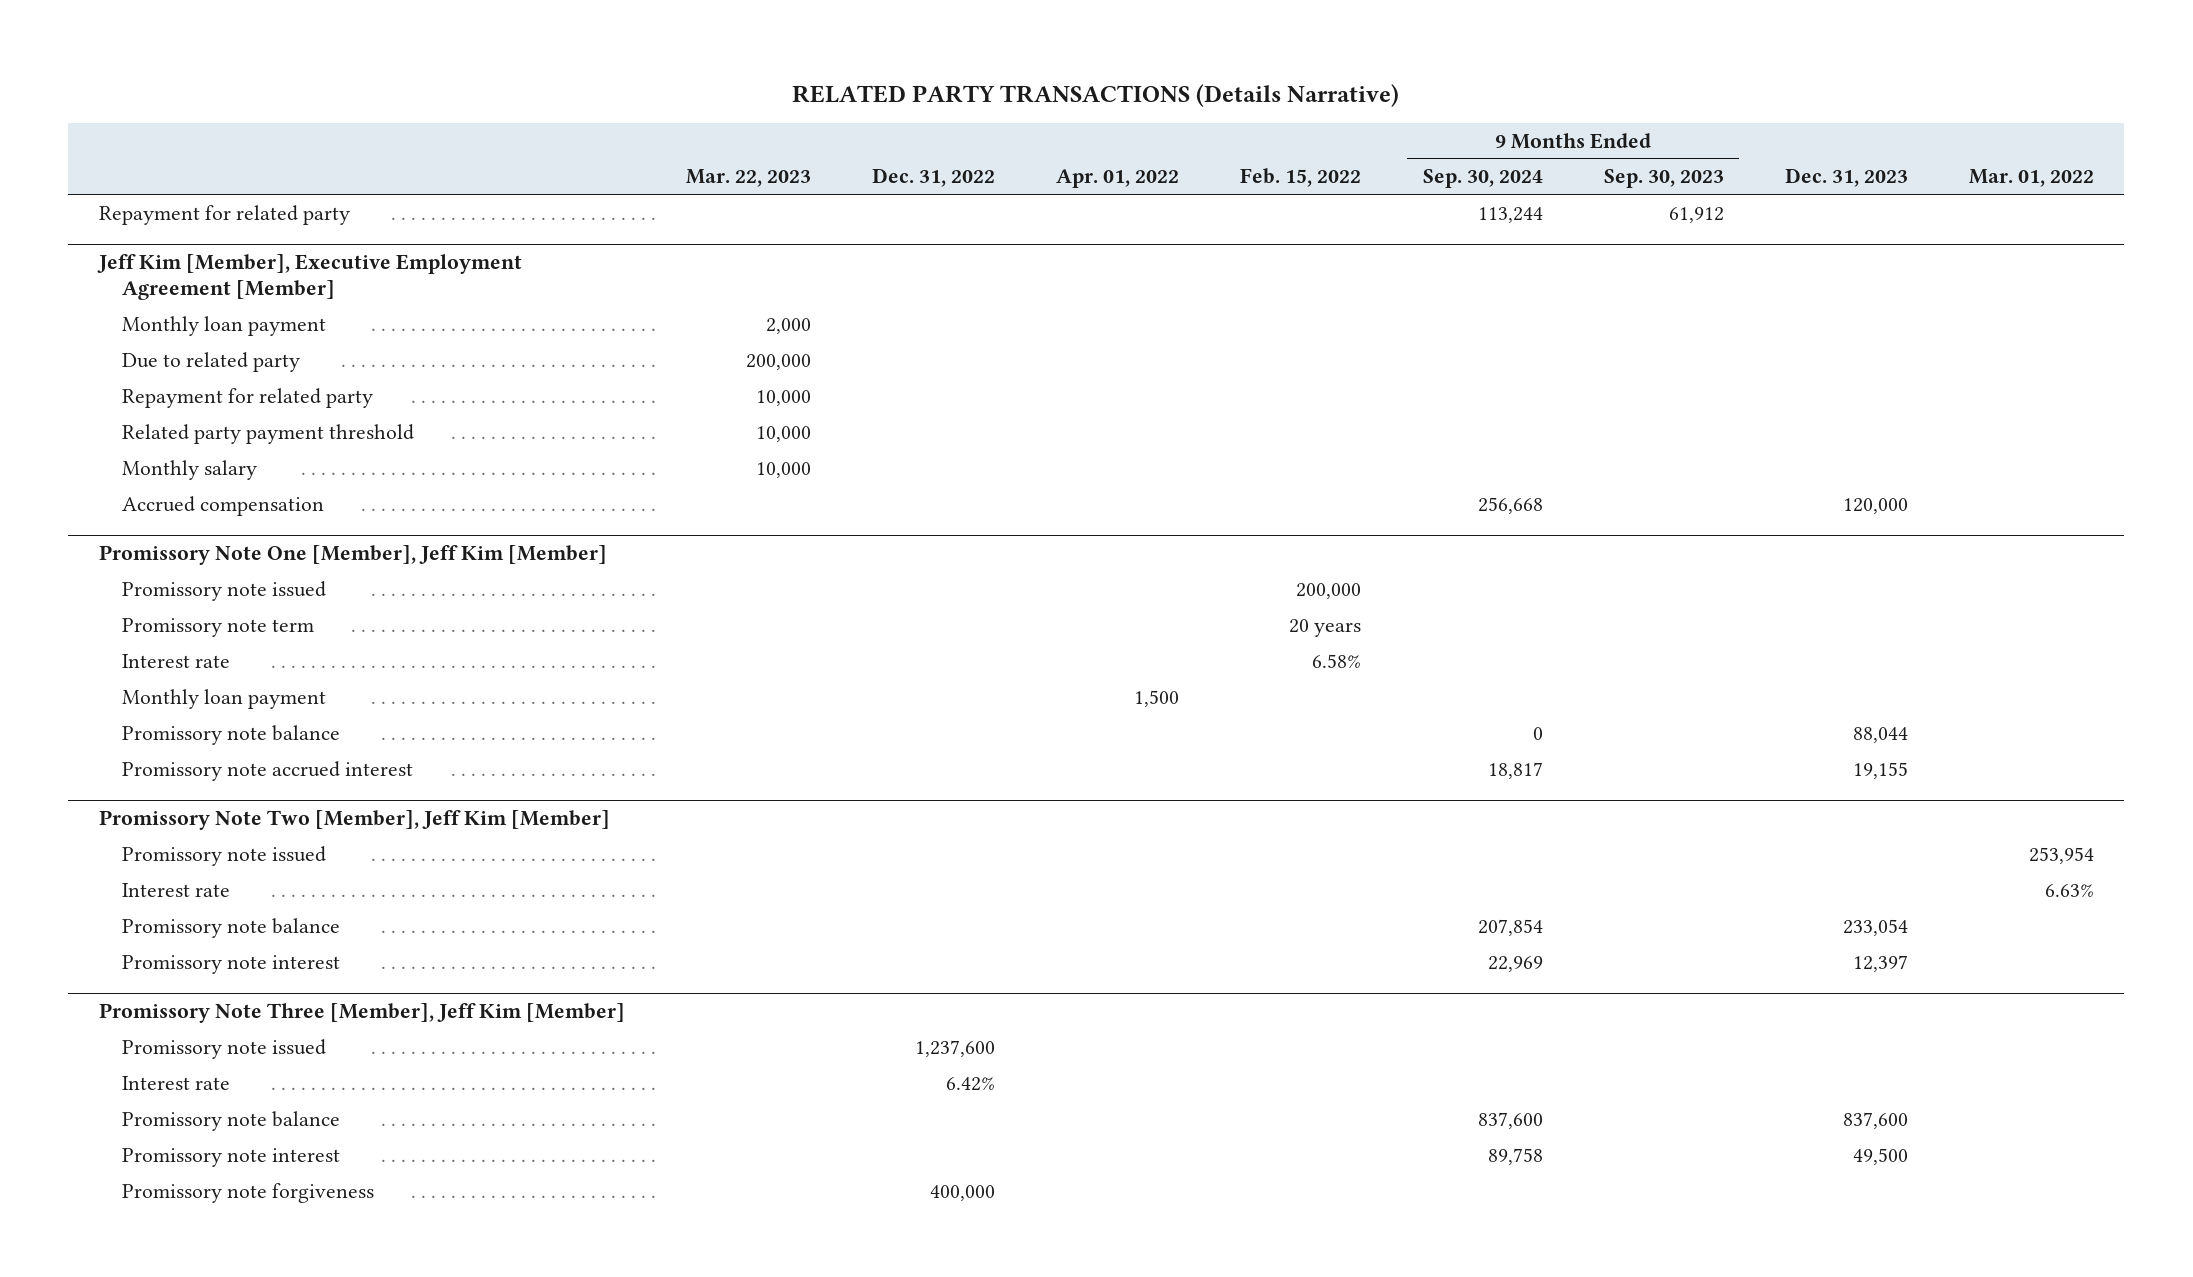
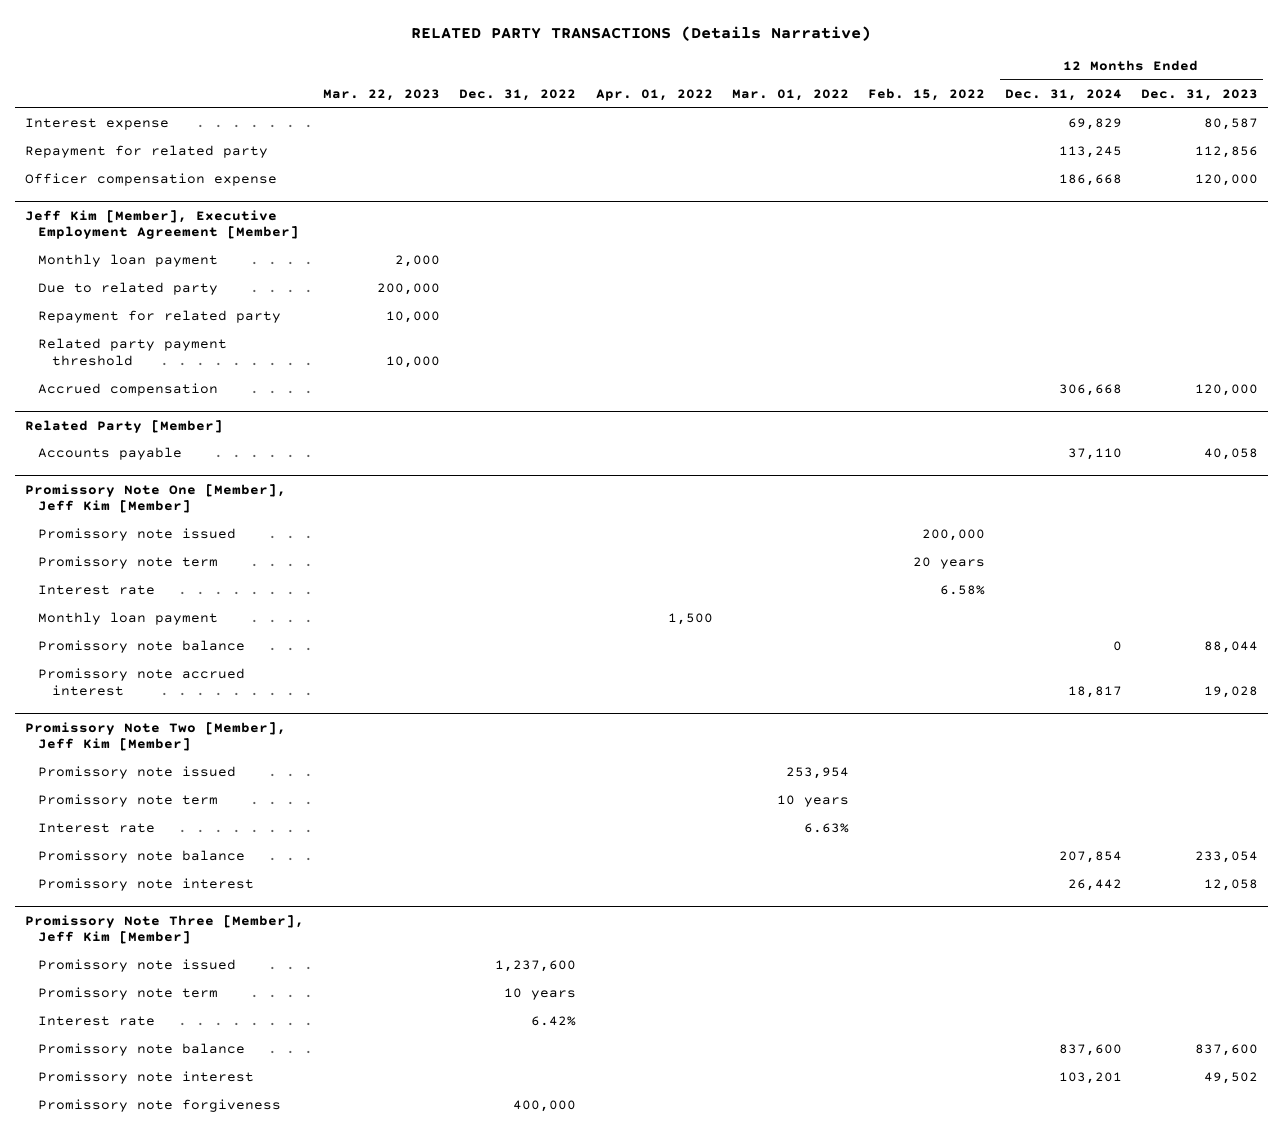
- | Mar. 22, 2023 | Dec. 31, 2022 | Apr. 01, 2022 | Feb. 15, 2022 | 9 Months Ended Sep. 30, 2024 | 9 Months Ended Sep. 30, 2023 | Dec. 31, 2023 | Mar. 01, 2022
+ | Mar. 22, 2023 | Dec. 31, 2022 | Apr. 01, 2022 | Mar. 01, 2022 | Feb. 15, 2022 | 12 Months Ended Dec. 31, 2024 | 12 Months Ended Dec. 31, 2023
+ Interest expense | | | | | | 69,829 | 80,587
+ Officer compensation expense | | | | | | 186,668 | 120,000
@ Jeff Kim [Member], Executive Employment Agreement [Member]
- Monthly salary | 10,000 | | | | | | |
+ Related Party [Member]
+ Accounts payable | | | | | | 37,110 | 40,058
@ Promissory Note Two [Member], Jeff Kim [Member]
+ Promissory note term | | | | 10 years | | |
@ Promissory Note Three [Member], Jeff Kim [Member]
+ Promissory note term | | 10 years | | | | |

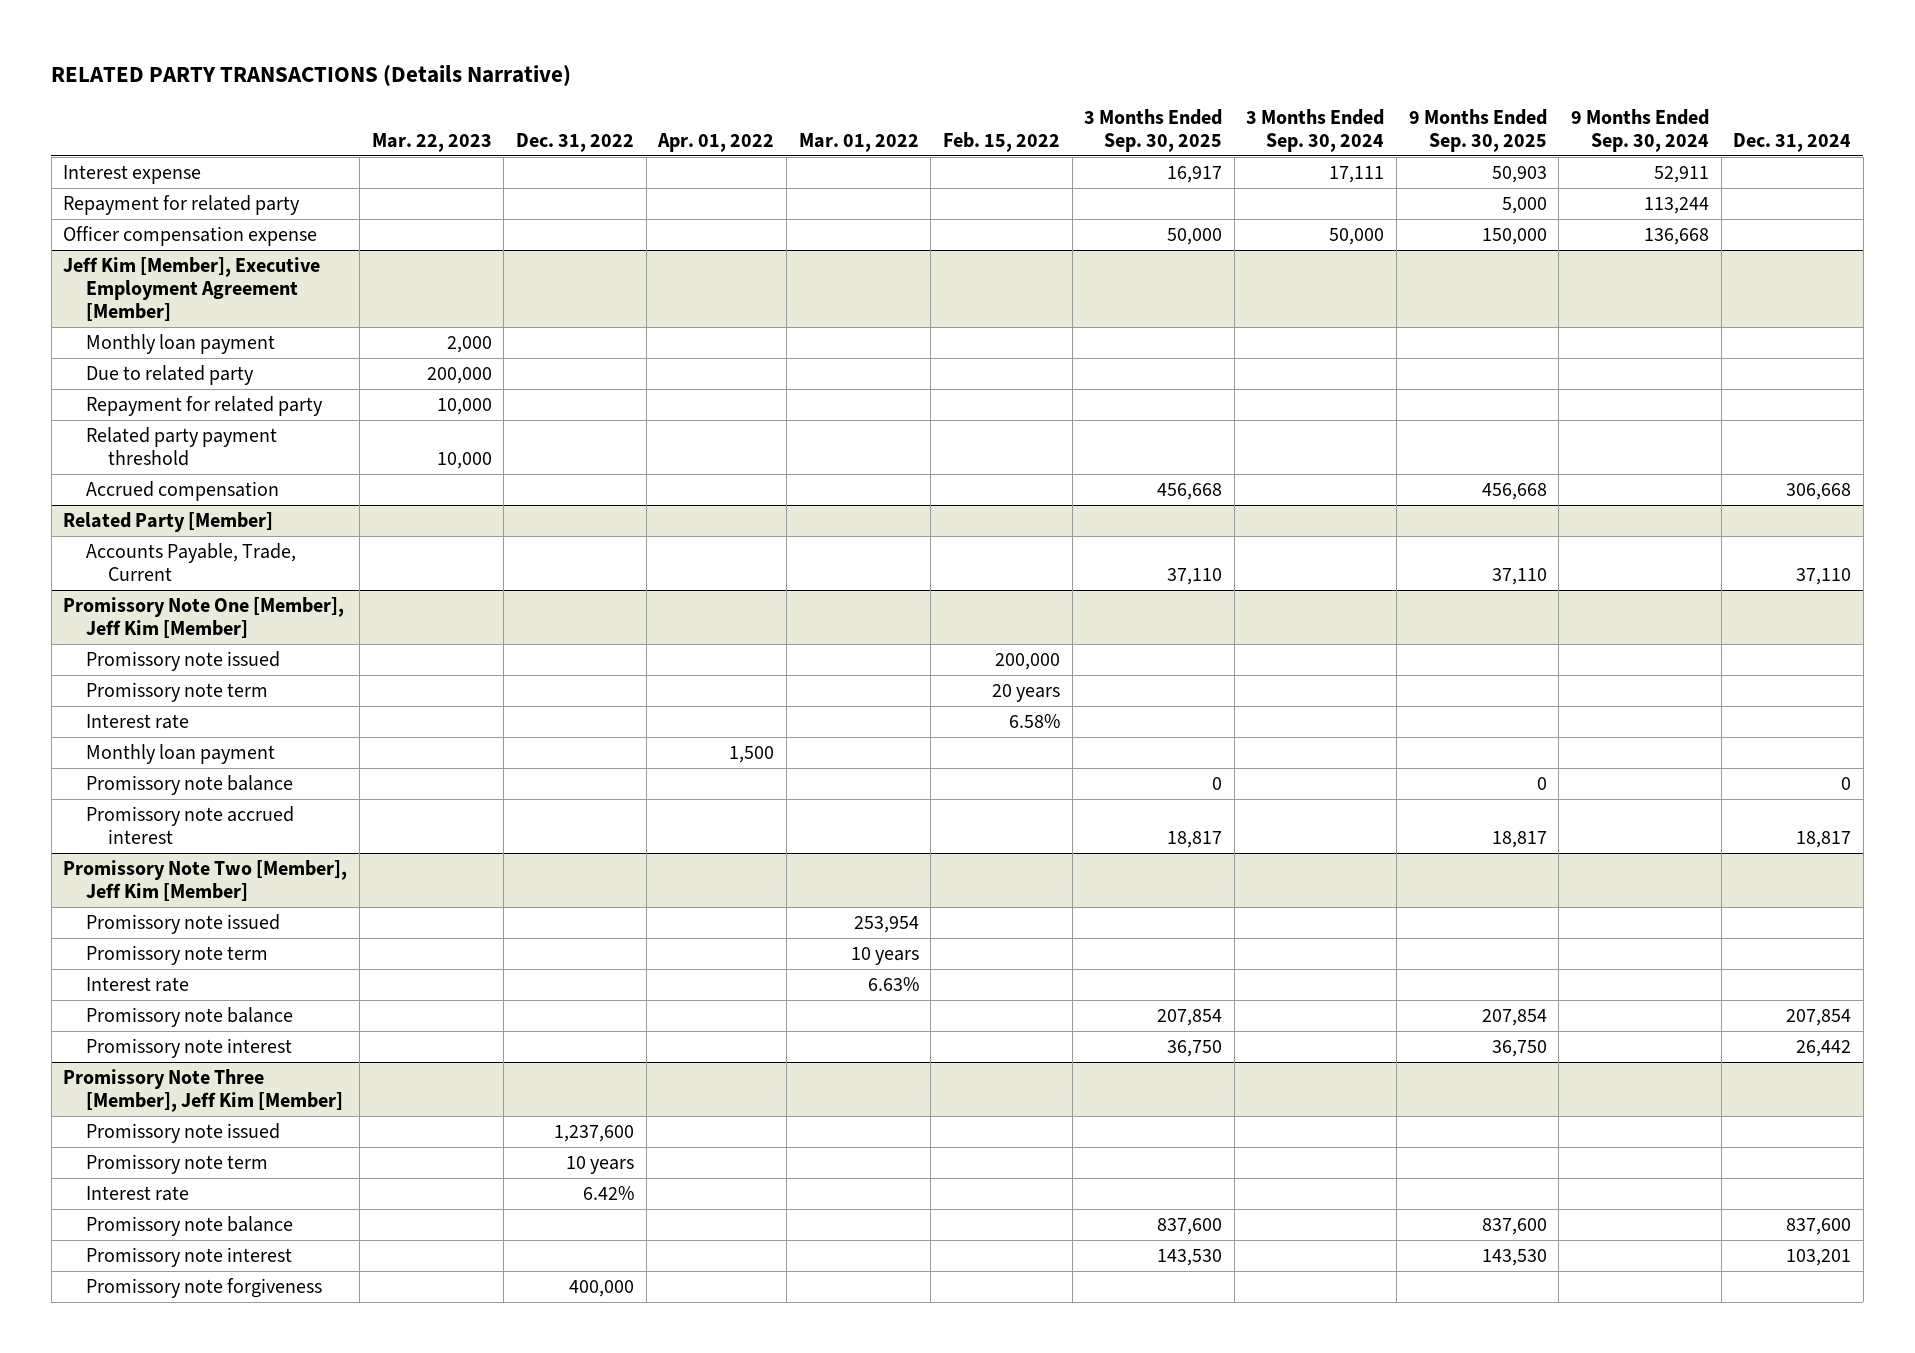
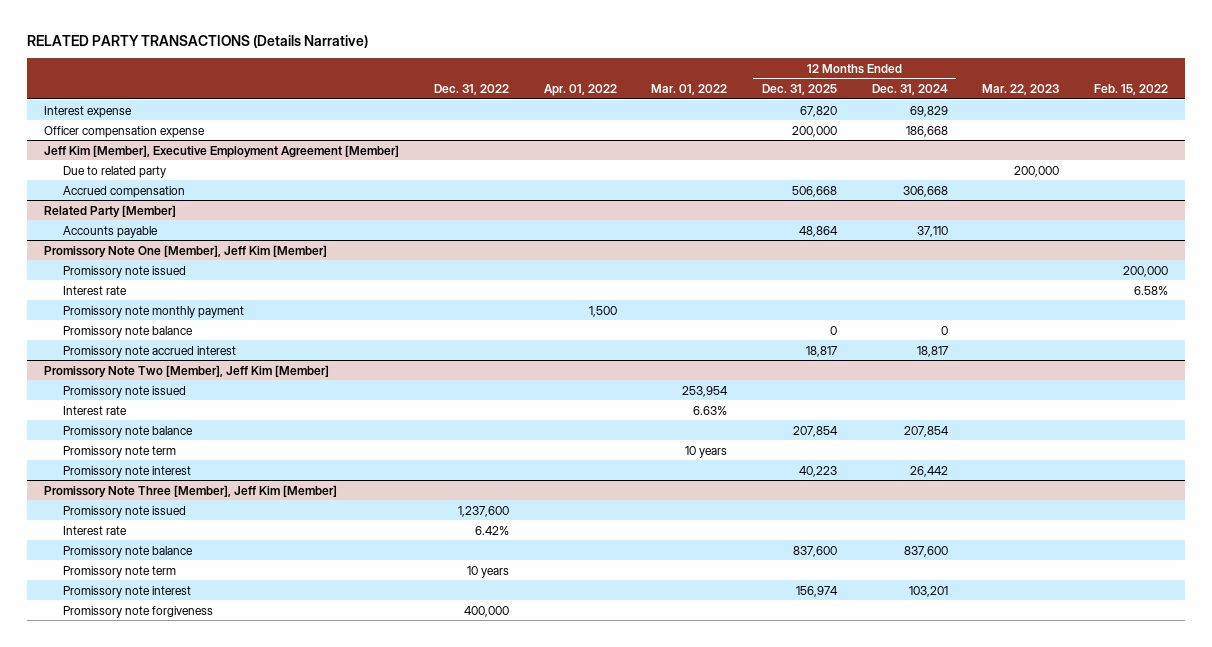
- | Mar. 22, 2023 | Dec. 31, 2022 | Apr. 01, 2022 | Mar. 01, 2022 | Feb. 15, 2022 | 3 Months Ended Sep. 30, 2025 | 3 Months Ended Sep. 30, 2024 | 9 Months Ended Sep. 30, 2025 | 9 Months Ended Sep. 30, 2024 | Dec. 31, 2024
+ | Dec. 31, 2022 | Apr. 01, 2022 | Mar. 01, 2022 | 12 Months Ended Dec. 31, 2025 | 12 Months Ended Dec. 31, 2024 | Mar. 22, 2023 | Feb. 15, 2022
- Repayment for related party | | | | | | | | 5,000 | 113,244 |
@ Jeff Kim [Member], Executive Employment Agreement [Member]
- Monthly loan payment | 2,000 | | | | | | | | |
- Repayment for related party | 10,000 | | | | | | | | |
- Related party payment threshold | 10,000 | | | | | | | | |
@ Related Party [Member]
- Accounts Payable, Trade, Current | | | | | | 37,110 | | 37,110 | | 37,110
+ Accounts payable | | | | 48,864 | 37,110 | |
@ Promissory Note One [Member], Jeff Kim [Member]
- Promissory note term | | | | | 20 years | | | | |
- Monthly loan payment | | | 1,500 | | | | | | |
+ Promissory note monthly payment | | 1,500 | | | | |
@ Promissory Note Two [Member], Jeff Kim [Member]
moved down: Promissory note term | | | 10 years | | | |
@ Promissory Note Three [Member], Jeff Kim [Member]
moved down: Promissory note term | 10 years | | | | | |

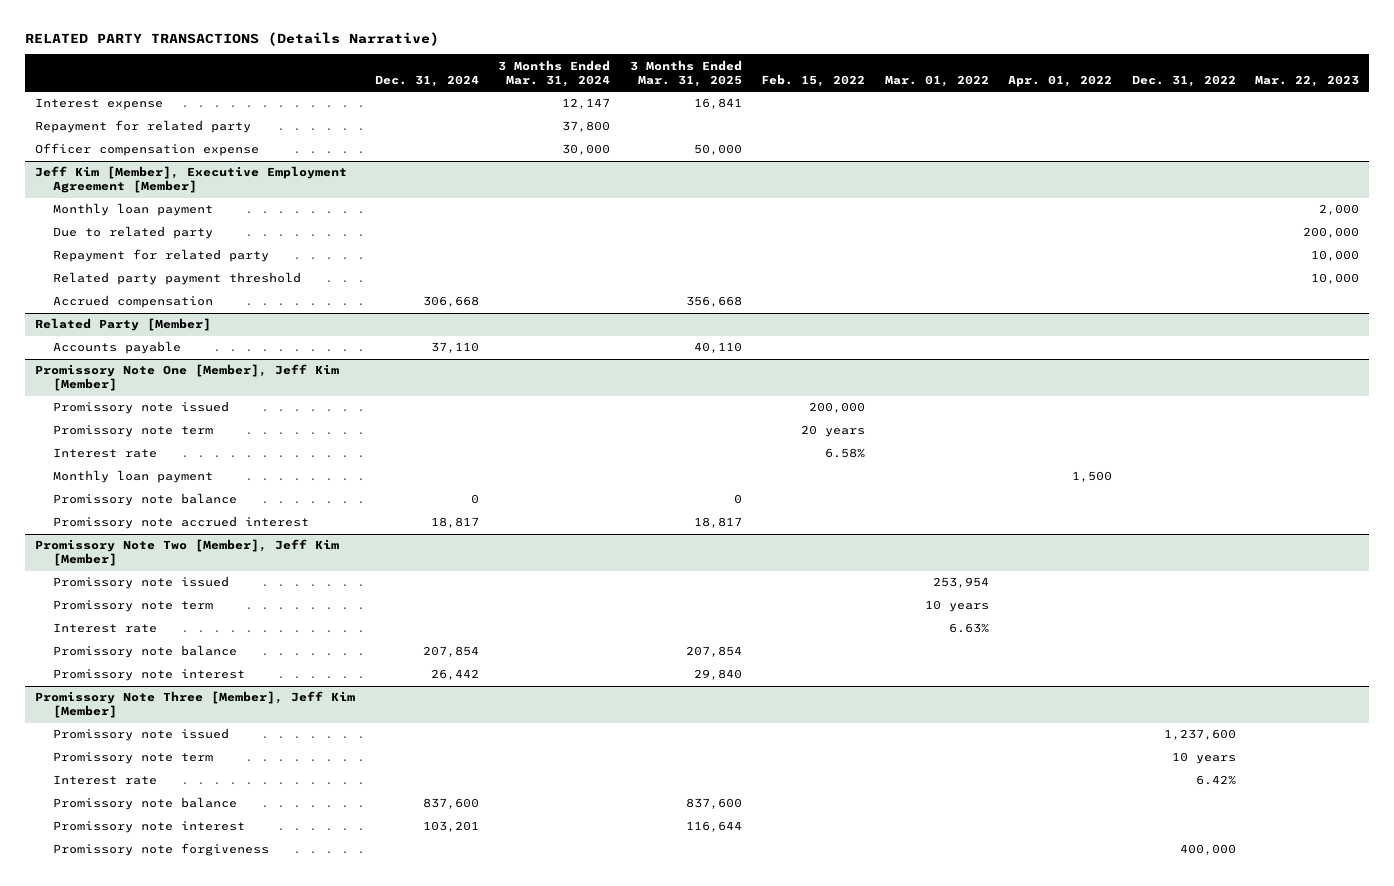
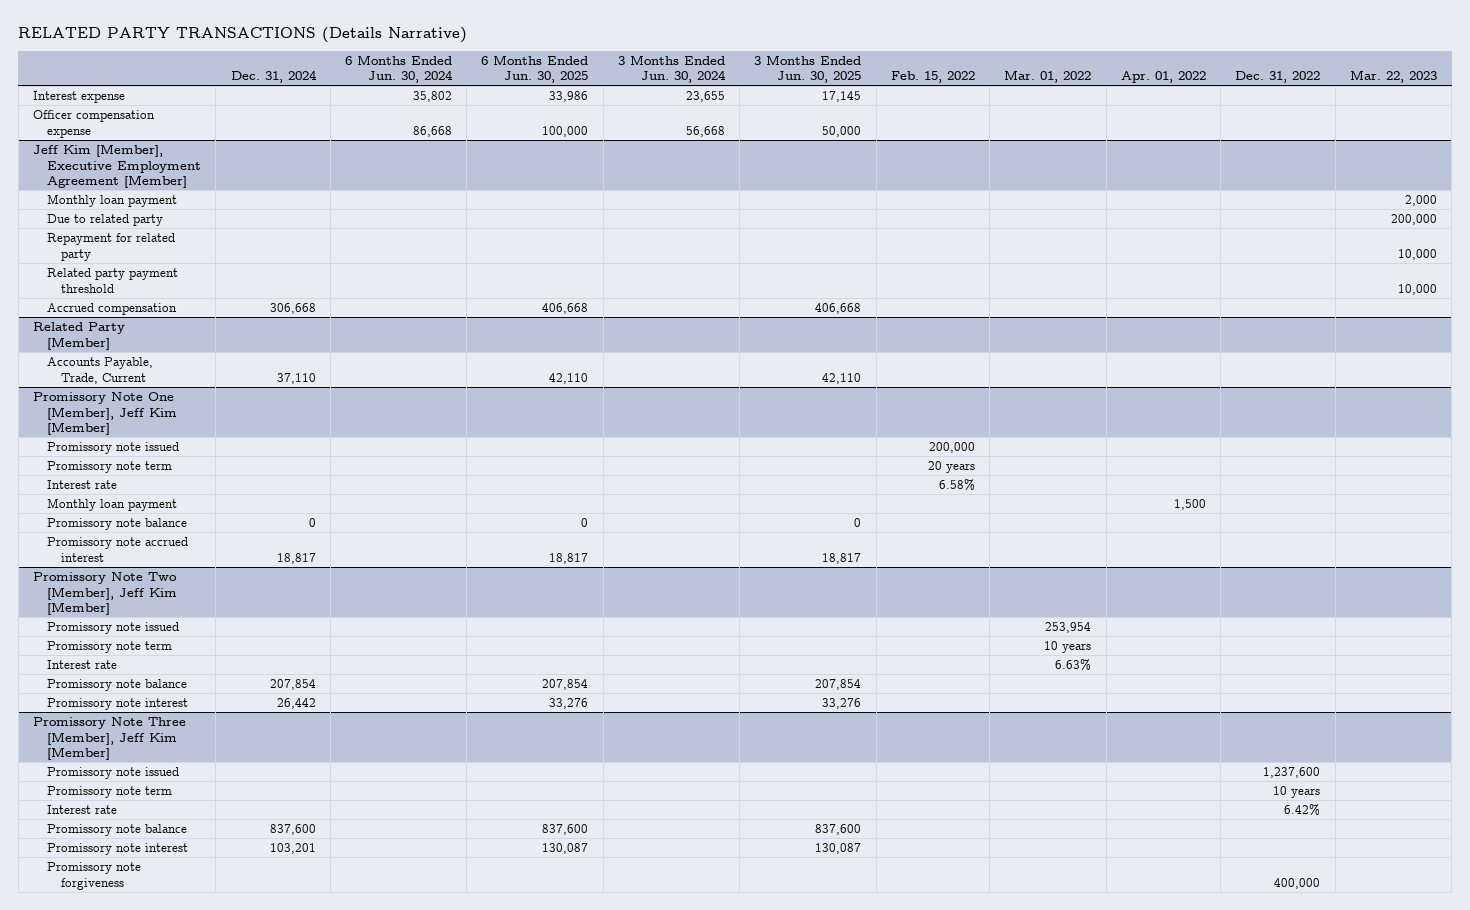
- | Dec. 31, 2024 | 3 Months Ended Mar. 31, 2024 | 3 Months Ended Mar. 31, 2025 | Feb. 15, 2022 | Mar. 01, 2022 | Apr. 01, 2022 | Dec. 31, 2022 | Mar. 22, 2023
+ | Dec. 31, 2024 | 6 Months Ended Jun. 30, 2024 | 6 Months Ended Jun. 30, 2025 | 3 Months Ended Jun. 30, 2024 | 3 Months Ended Jun. 30, 2025 | Feb. 15, 2022 | Mar. 01, 2022 | Apr. 01, 2022 | Dec. 31, 2022 | Mar. 22, 2023
- Repayment for related party | | 37,800 | | | | | |
@ Related Party [Member]
- Accounts payable | 37,110 | | 40,110 | | | | |
+ Accounts Payable, Trade, Current | 37,110 | | 42,110 | | 42,110 | | | | |

